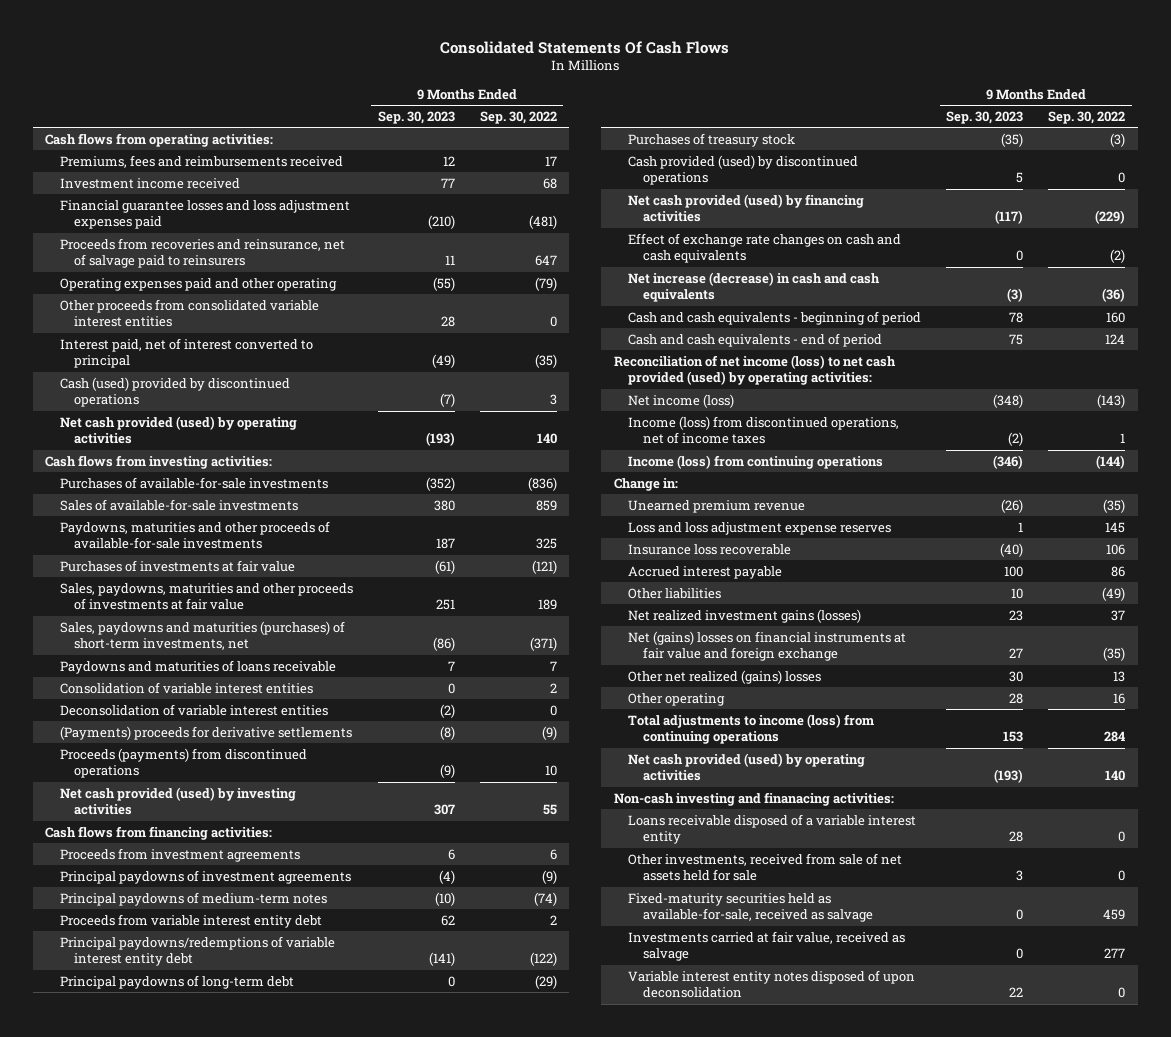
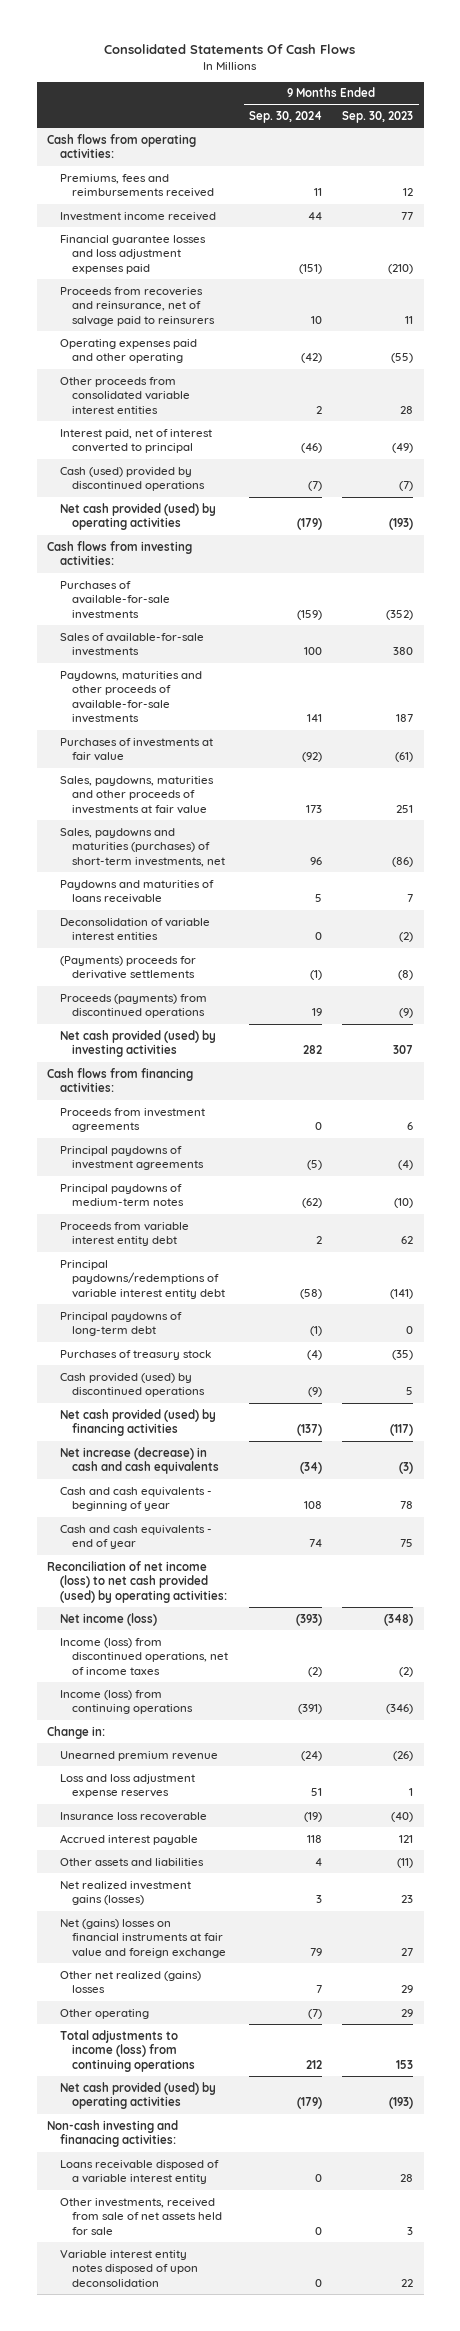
- | 9 Months Ended Sep. 30, 2023 | 9 Months Ended Sep. 30, 2022
+ | 9 Months Ended Sep. 30, 2024 | 9 Months Ended Sep. 30, 2023
- Consolidation of variable interest entities | 0 | 2
- Effect of exchange rate changes on cash and cash equivalents | 0 | (2)
- Cash and cash equivalents - beginning of period | 78 | 160
- Cash and cash equivalents - end of period | 75 | 124
+ Cash and cash equivalents - beginning of year | 108 | 78
+ Cash and cash equivalents - end of year | 74 | 75
- Accrued interest payable | 100 | 86
- Other liabilities | 10 | (49)
+ Accrued interest payable | 118 | 121
+ Other assets and liabilities | 4 | (11)
- Other net realized (gains) losses | 30 | 13
- Other operating | 28 | 16
+ Other net realized (gains) losses | 7 | 29
+ Other operating | (7) | 29
- Fixed-maturity securities held as available-for-sale, received as salvage | 0 | 459
- Investments carried at fair value, received as salvage | 0 | 277

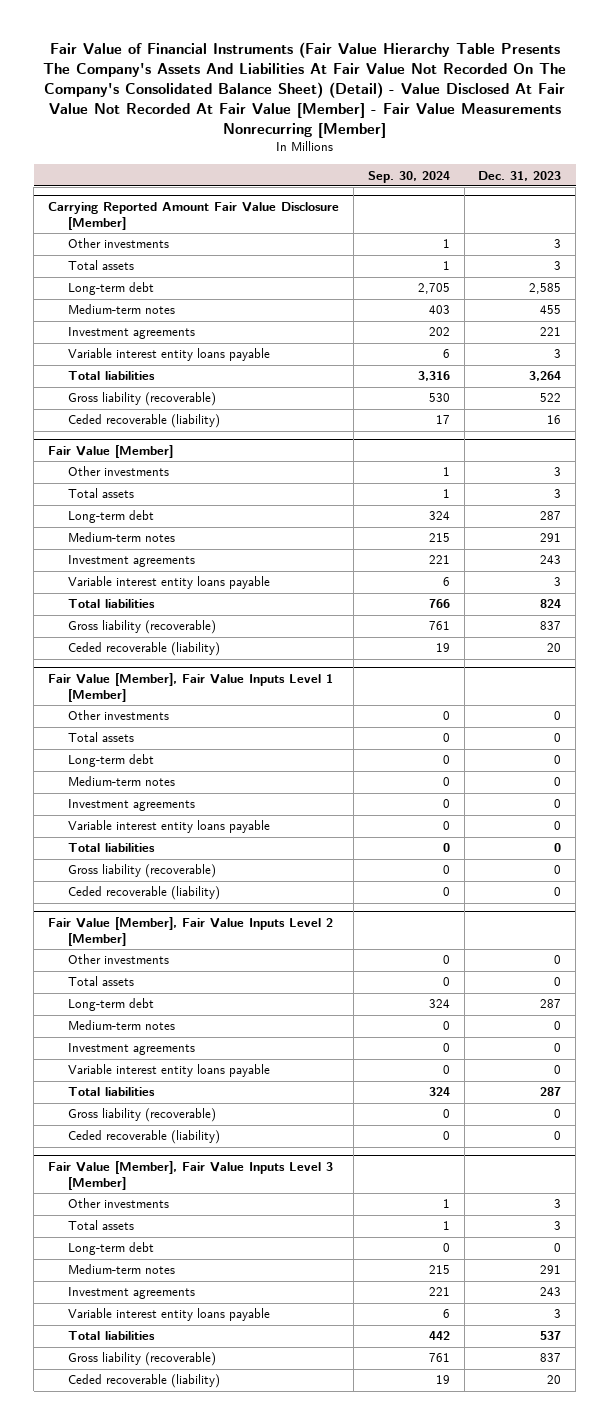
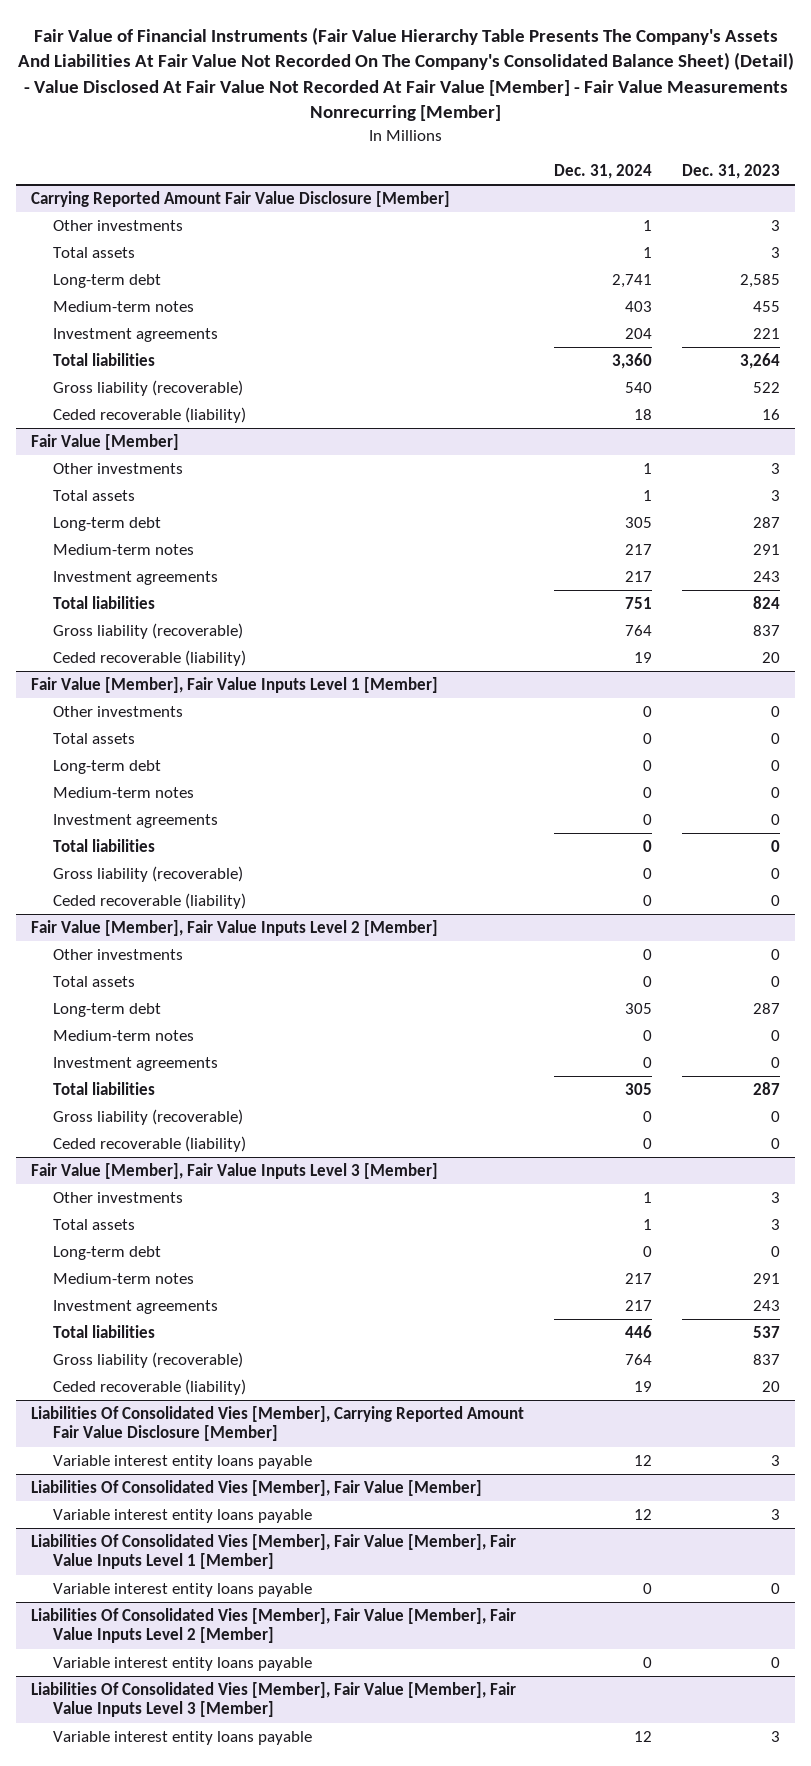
- | Sep. 30, 2024 | Dec. 31, 2023
+ | Dec. 31, 2024 | Dec. 31, 2023
@ Carrying Reported Amount Fair Value Disclosure [Member]
- Variable interest entity loans payable | 6 | 3
@ Fair Value [Member]
- Variable interest entity loans payable | 6 | 3
@ Fair Value [Member], Fair Value Inputs Level 1 [Member]
- Variable interest entity loans payable | 0 | 0
@ Fair Value [Member], Fair Value Inputs Level 2 [Member]
- Variable interest entity loans payable | 0 | 0
@ Fair Value [Member], Fair Value Inputs Level 3 [Member]
- Variable interest entity loans payable | 6 | 3
+ Liabilities Of Consolidated Vies [Member], Carrying Reported Amount Fair Value Disclosure [Member]
+ Variable interest entity loans payable | 12 | 3
+ Liabilities Of Consolidated Vies [Member], Fair Value [Member]
+ Variable interest entity loans payable | 12 | 3
+ Liabilities Of Consolidated Vies [Member], Fair Value [Member], Fair Value Inputs Level 1 [Member]
+ Variable interest entity loans payable | 0 | 0
+ Liabilities Of Consolidated Vies [Member], Fair Value [Member], Fair Value Inputs Level 2 [Member]
+ Variable interest entity loans payable | 0 | 0
+ Liabilities Of Consolidated Vies [Member], Fair Value [Member], Fair Value Inputs Level 3 [Member]
+ Variable interest entity loans payable | 12 | 3

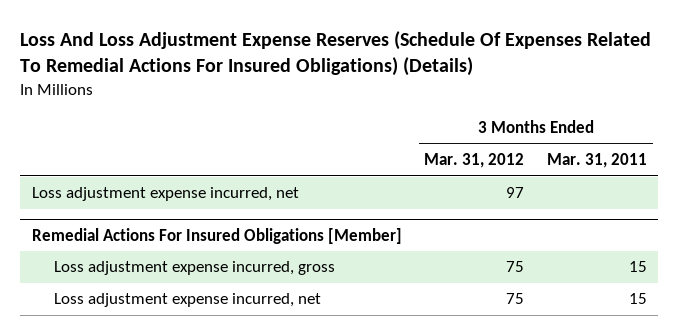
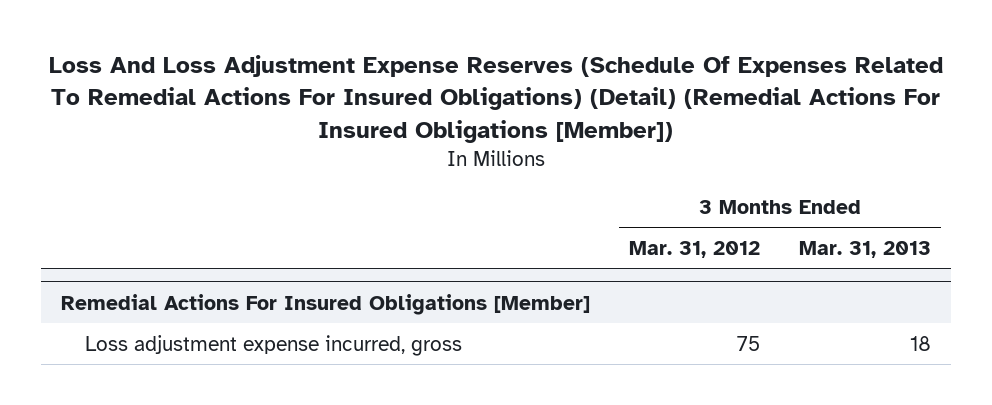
- Loss And Loss Adjustment Expense Reserves (Schedule Of Expenses Related To Remedial Actions For Insured Obligations) (Details)
+ Loss And Loss Adjustment Expense Reserves (Schedule Of Expenses Related To Remedial Actions For Insured Obligations) (Detail) (Remedial Actions For Insured Obligations [Member])
- | 3 Months Ended Mar. 31, 2012 | 3 Months Ended Mar. 31, 2011
+ | 3 Months Ended Mar. 31, 2012 | 3 Months Ended Mar. 31, 2013
- Loss adjustment expense incurred, net | 97 |
@ Remedial Actions For Insured Obligations [Member]
- Loss adjustment expense incurred, net | 75 | 15

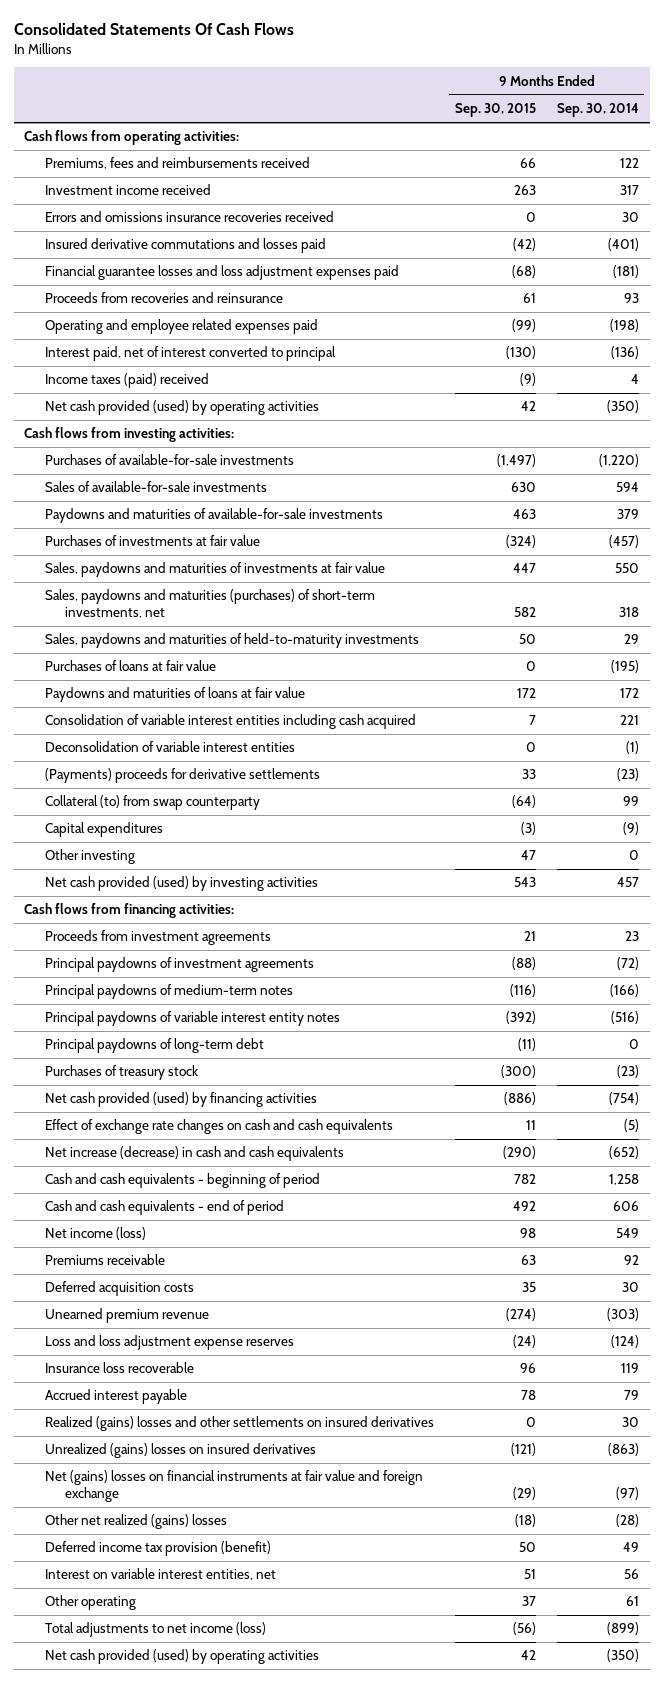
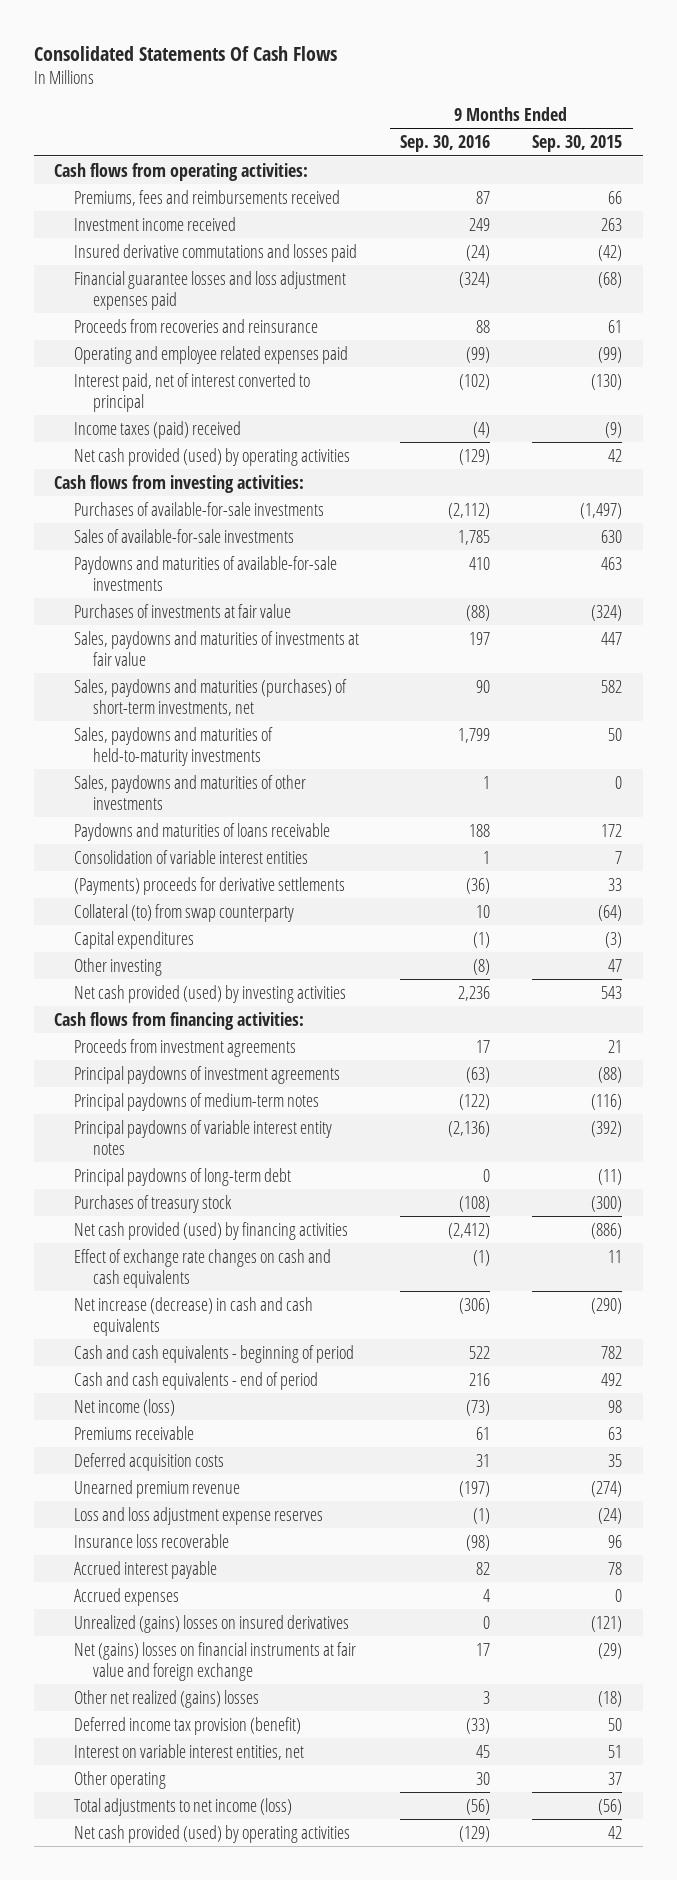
- | 9 Months Ended Sep. 30, 2015 | 9 Months Ended Sep. 30, 2014
+ | 9 Months Ended Sep. 30, 2016 | 9 Months Ended Sep. 30, 2015
- Errors and omissions insurance recoveries received | 0 | 30
- Purchases of loans at fair value | 0 | (195)
- Paydowns and maturities of loans at fair value | 172 | 172
- Consolidation of variable interest entities including cash acquired | 7 | 221
- Deconsolidation of variable interest entities | 0 | (1)
+ Sales, paydowns and maturities of other investments | 1 | 0
+ Paydowns and maturities of loans receivable | 188 | 172
+ Consolidation of variable interest entities | 1 | 7
- Realized (gains) losses and other settlements on insured derivatives | 0 | 30
+ Accrued expenses | 4 | 0

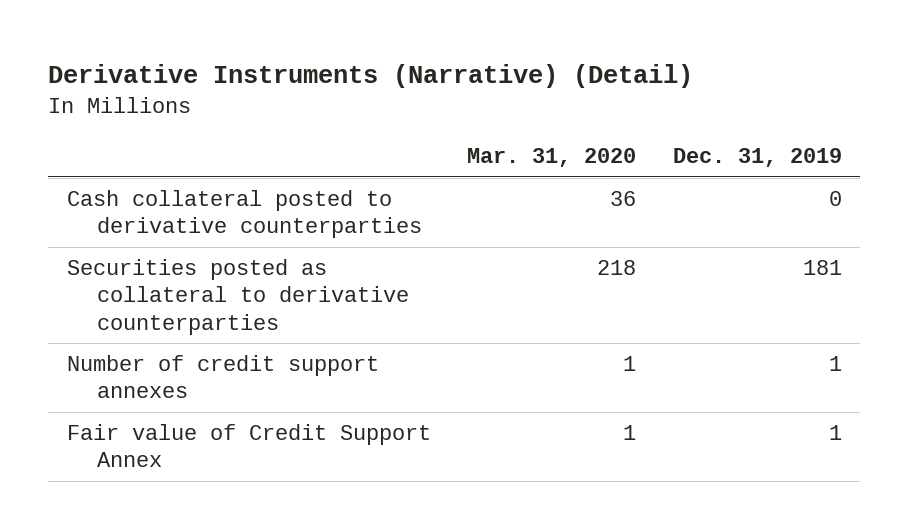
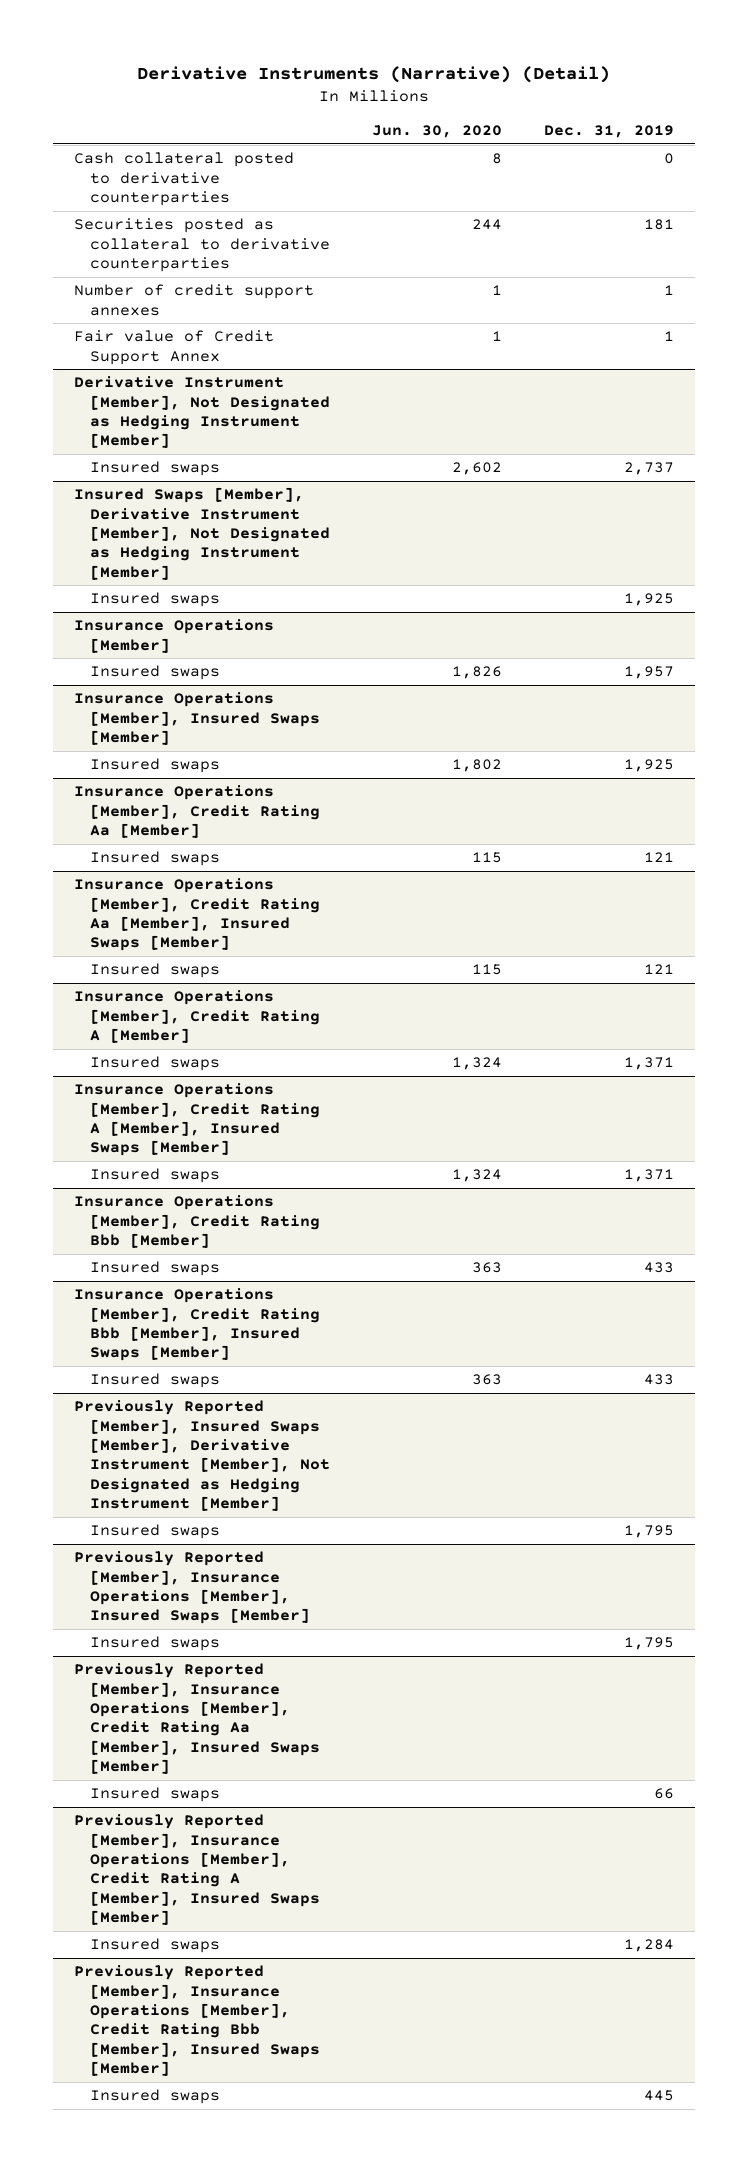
- | Mar. 31, 2020 | Dec. 31, 2019
+ | Jun. 30, 2020 | Dec. 31, 2019
+ Derivative Instrument [Member], Not Designated as Hedging Instrument [Member]
+ Insured swaps | 2,602 | 2,737
+ Insured Swaps [Member], Derivative Instrument [Member], Not Designated as Hedging Instrument [Member]
+ Insured swaps | | 1,925
+ Insurance Operations [Member]
+ Insured swaps | 1,826 | 1,957
+ Insurance Operations [Member], Insured Swaps [Member]
+ Insured swaps | 1,802 | 1,925
+ Insurance Operations [Member], Credit Rating Aa [Member]
+ Insured swaps | 115 | 121
+ Insurance Operations [Member], Credit Rating Aa [Member], Insured Swaps [Member]
+ Insured swaps | 115 | 121
+ Insurance Operations [Member], Credit Rating A [Member]
+ Insured swaps | 1,324 | 1,371
+ Insurance Operations [Member], Credit Rating A [Member], Insured Swaps [Member]
+ Insured swaps | 1,324 | 1,371
+ Insurance Operations [Member], Credit Rating Bbb [Member]
+ Insured swaps | 363 | 433
+ Insurance Operations [Member], Credit Rating Bbb [Member], Insured Swaps [Member]
+ Insured swaps | 363 | 433
+ Previously Reported [Member], Insured Swaps [Member], Derivative Instrument [Member], Not Designated as Hedging Instrument [Member]
+ Insured swaps | | 1,795
+ Previously Reported [Member], Insurance Operations [Member], Insured Swaps [Member]
+ Insured swaps | | 1,795
+ Previously Reported [Member], Insurance Operations [Member], Credit Rating Aa [Member], Insured Swaps [Member]
+ Insured swaps | | 66
+ Previously Reported [Member], Insurance Operations [Member], Credit Rating A [Member], Insured Swaps [Member]
+ Insured swaps | | 1,284
+ Previously Reported [Member], Insurance Operations [Member], Credit Rating Bbb [Member], Insured Swaps [Member]
+ Insured swaps | | 445

